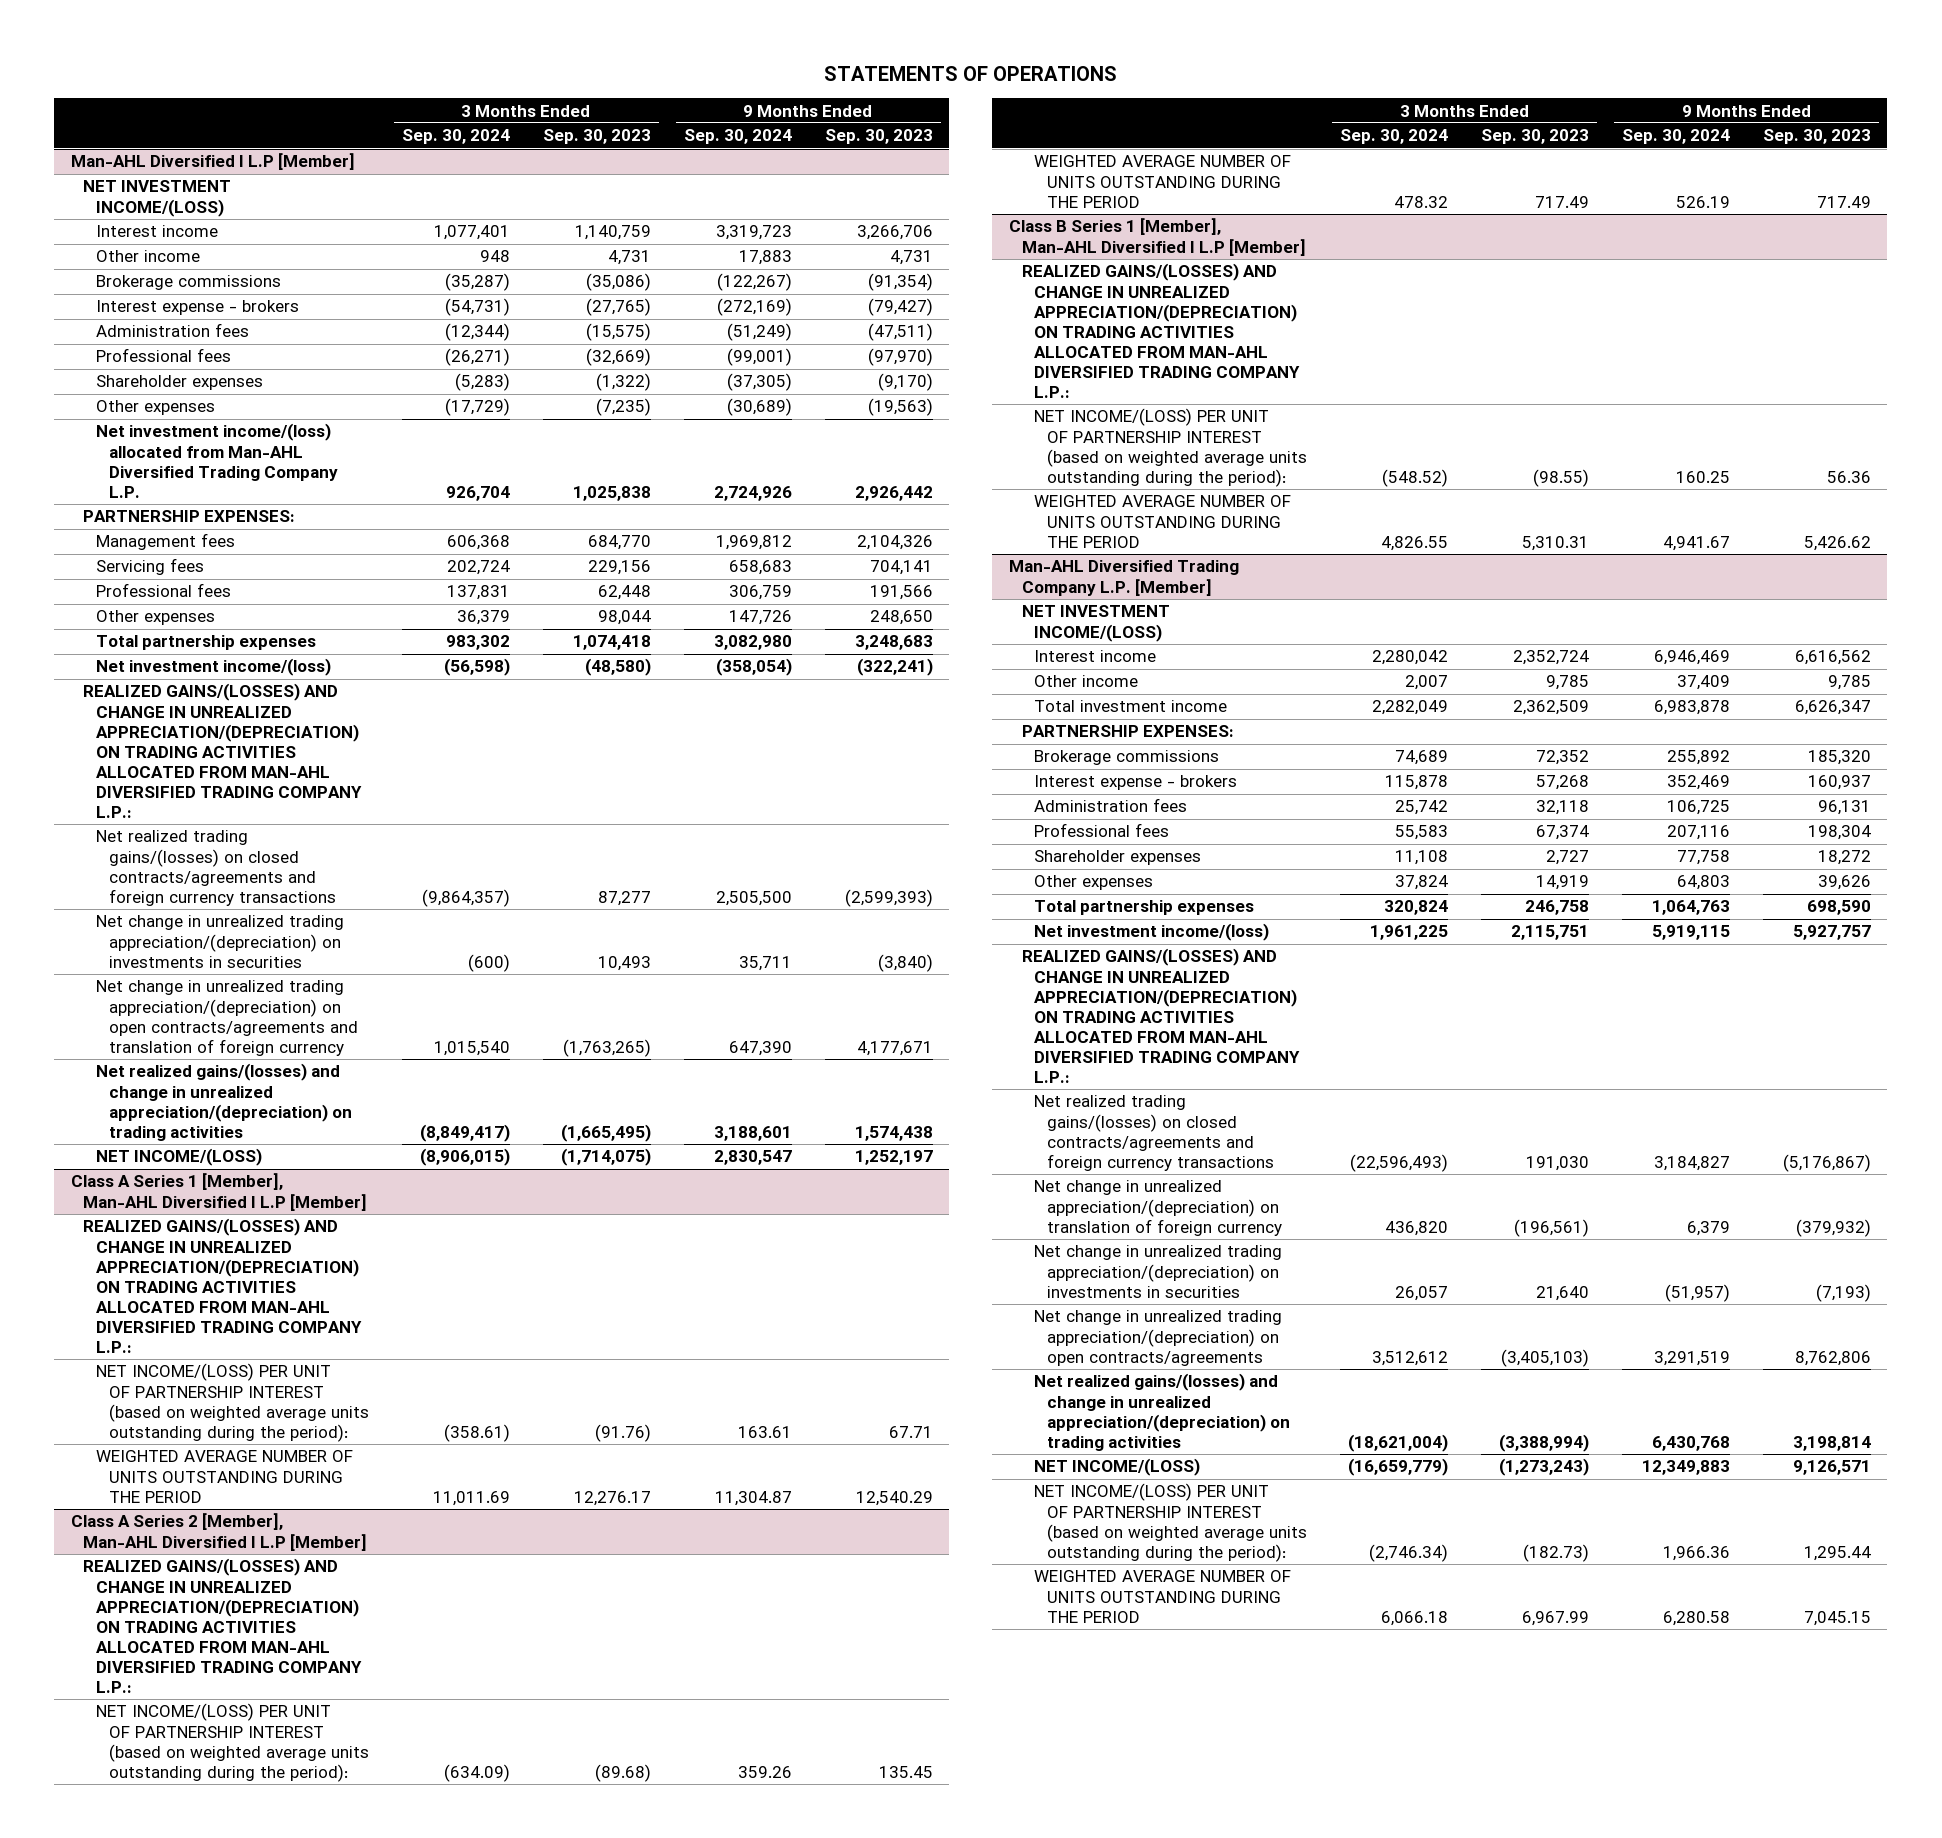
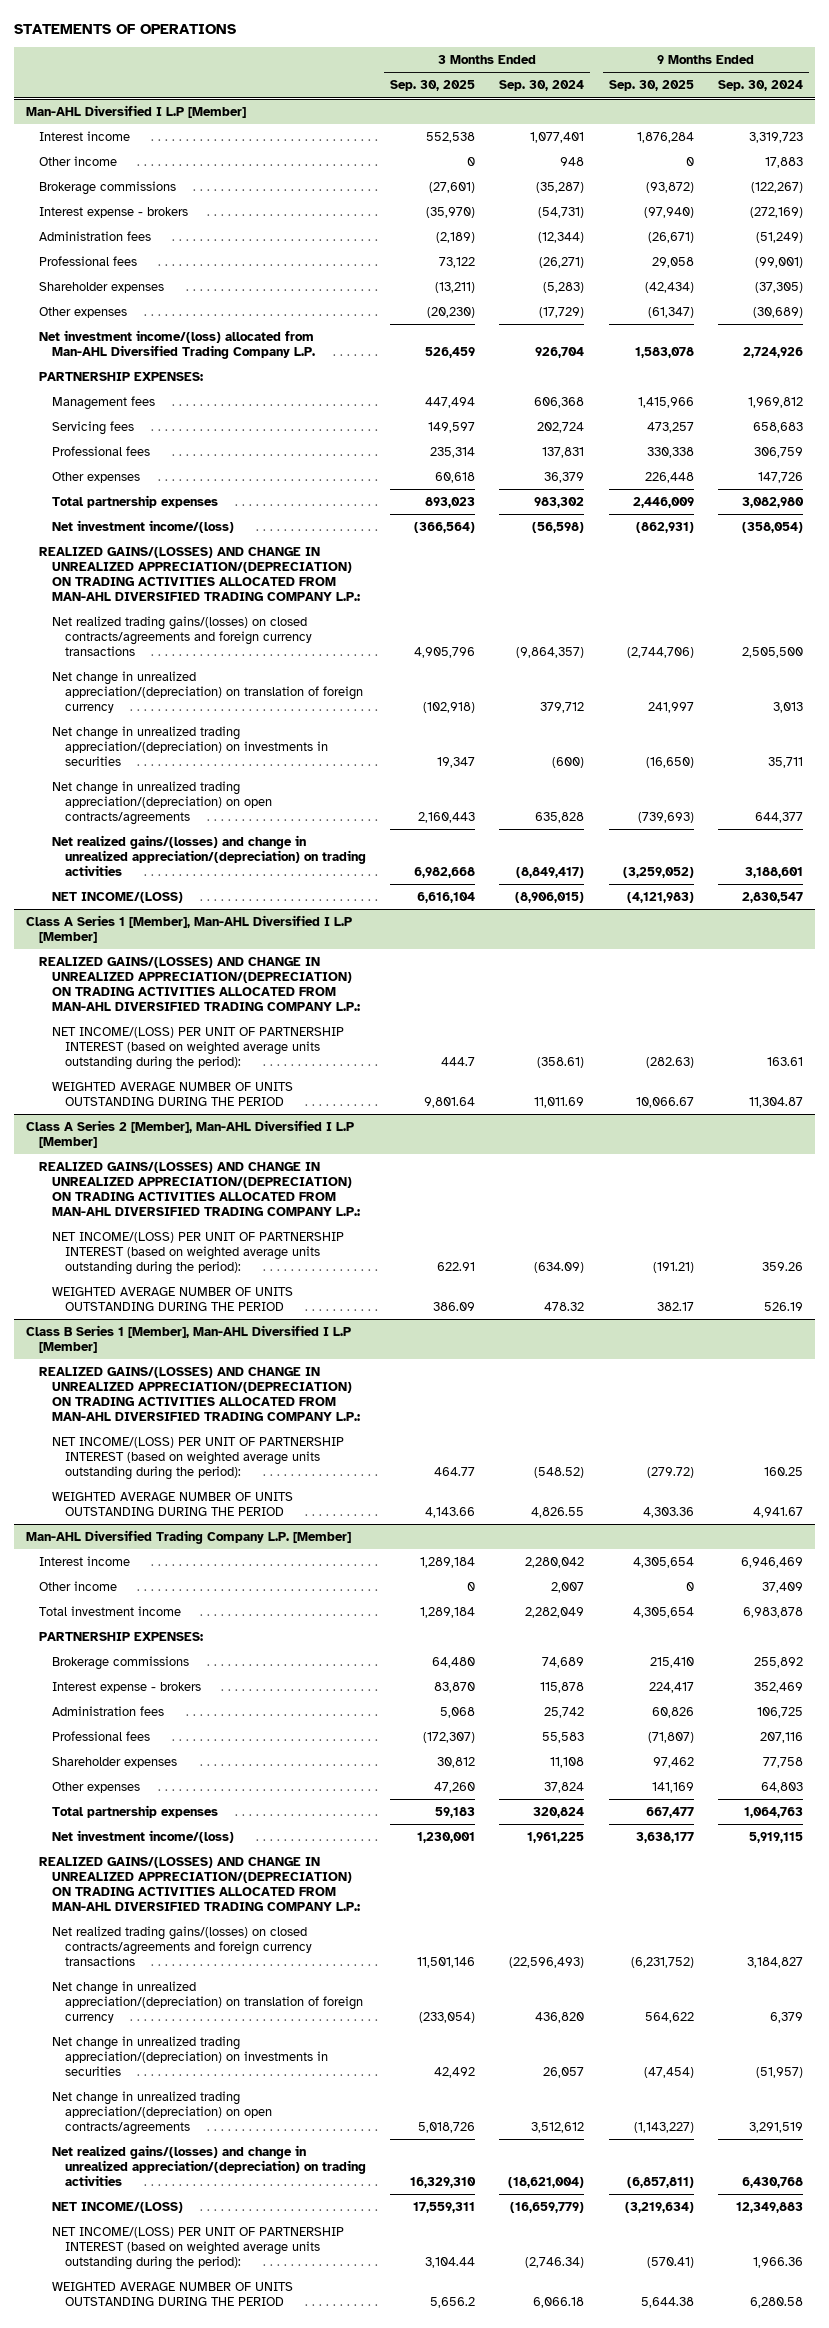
- | 3 Months Ended Sep. 30, 2024 | 3 Months Ended Sep. 30, 2023 | 9 Months Ended Sep. 30, 2024 | 9 Months Ended Sep. 30, 2023
+ | 3 Months Ended Sep. 30, 2025 | 3 Months Ended Sep. 30, 2024 | 9 Months Ended Sep. 30, 2025 | 9 Months Ended Sep. 30, 2024
@ Man-AHL Diversified I L.P [Member]
- NET INVESTMENT INCOME/(LOSS)
+ Net change in unrealized appreciation/(depreciation) on translation of foreign currency | (102,918) | 379,712 | 241,997 | 3,013
- Net change in unrealized trading appreciation/(depreciation) on open contracts/agreements and translation of foreign currency | 1,015,540 | (1,763,265) | 647,390 | 4,177,671
+ Net change in unrealized trading appreciation/(depreciation) on open contracts/agreements | 2,160,443 | 635,828 | (739,693) | 644,377
@ Man-AHL Diversified Trading Company L.P. [Member]
- NET INVESTMENT INCOME/(LOSS)

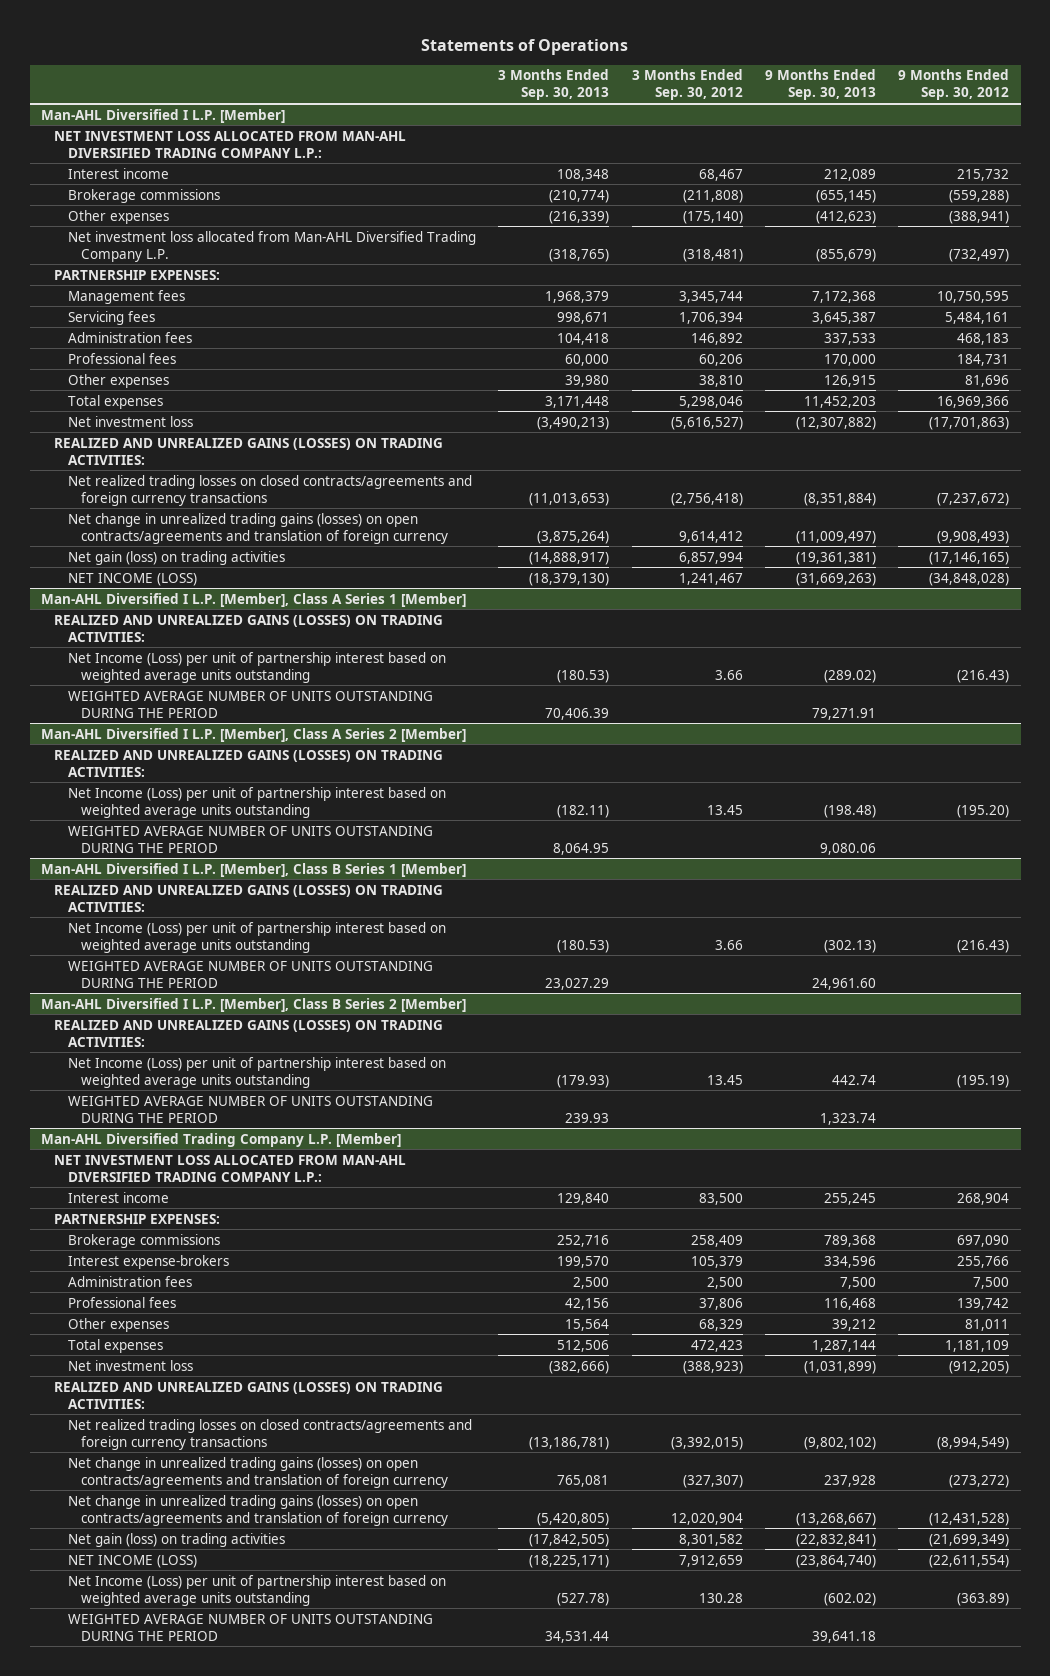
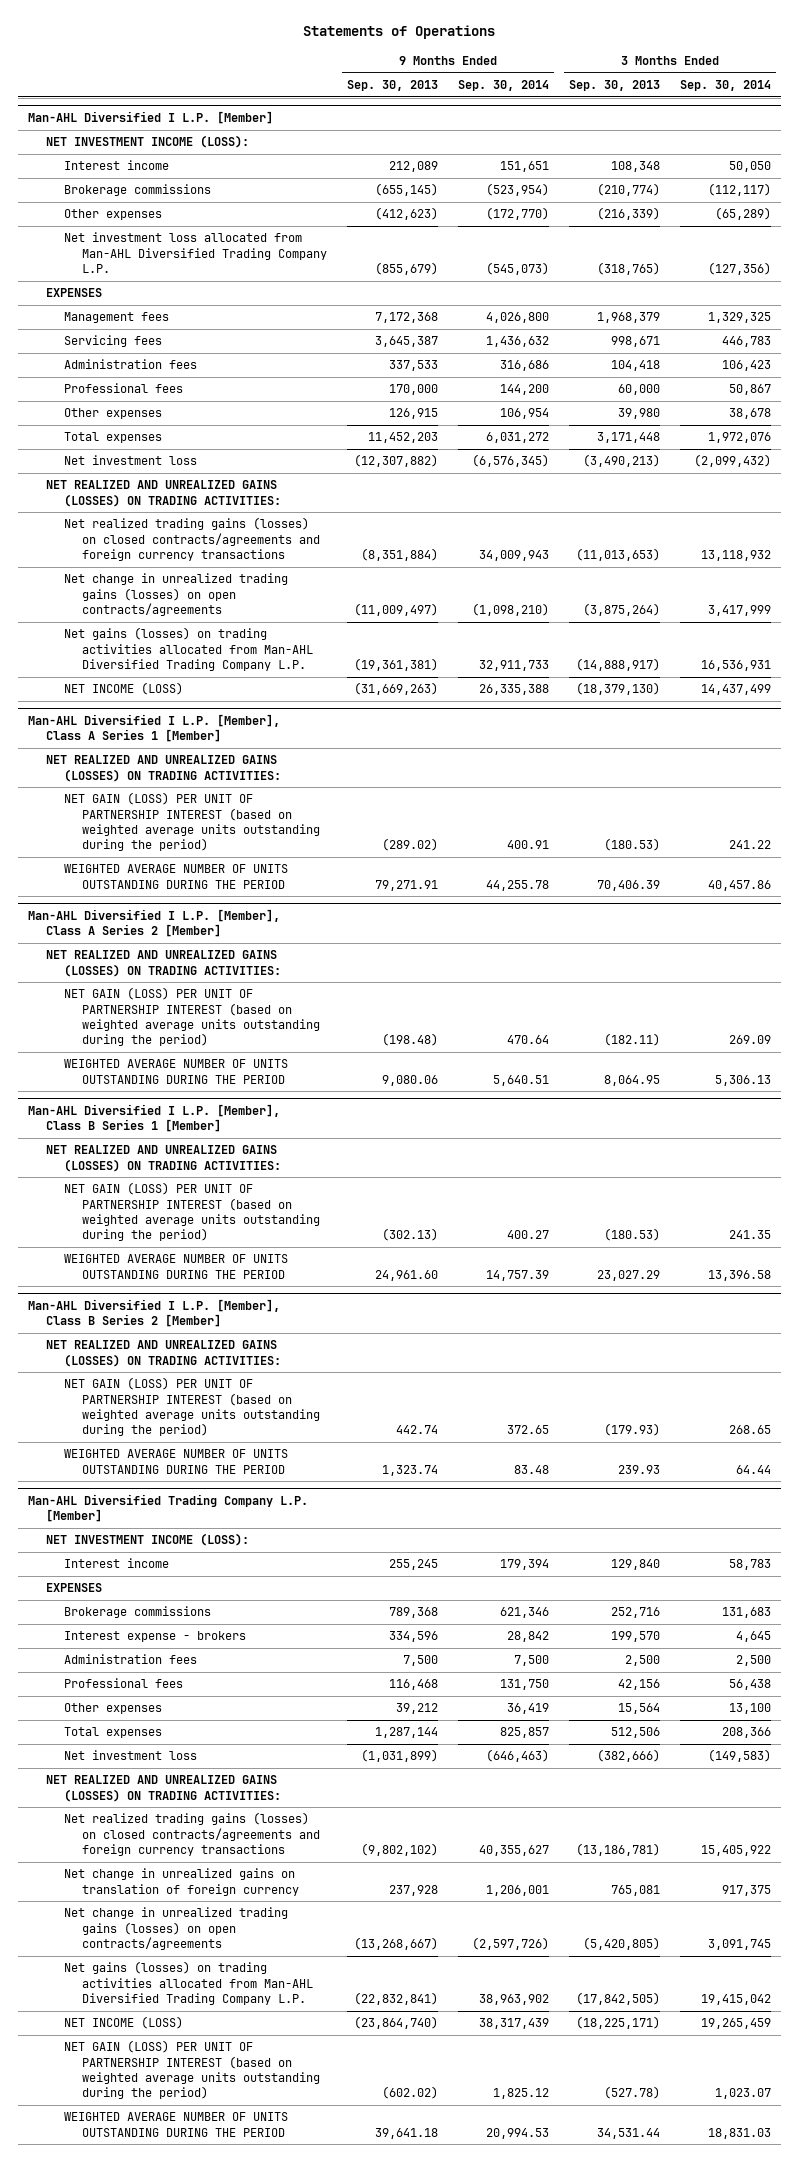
- | 3 Months Ended Sep. 30, 2013 | 3 Months Ended Sep. 30, 2012 | 9 Months Ended Sep. 30, 2013 | 9 Months Ended Sep. 30, 2012
+ | 9 Months Ended Sep. 30, 2013 | 9 Months Ended Sep. 30, 2014 | 3 Months Ended Sep. 30, 2013 | 3 Months Ended Sep. 30, 2014
@ Man-AHL Diversified I L.P. [Member]
- NET INVESTMENT LOSS ALLOCATED FROM MAN-AHL DIVERSIFIED TRADING COMPANY L.P.:
+ NET INVESTMENT INCOME (LOSS):
- PARTNERSHIP EXPENSES:
+ EXPENSES
- REALIZED AND UNREALIZED GAINS (LOSSES) ON TRADING ACTIVITIES:
- Net realized trading losses on closed contracts/agreements and foreign currency transactions | (11,013,653) | (2,756,418) | (8,351,884) | (7,237,672)
- Net change in unrealized trading gains (losses) on open contracts/agreements and translation of foreign currency | (3,875,264) | 9,614,412 | (11,009,497) | (9,908,493)
- Net gain (loss) on trading activities | (14,888,917) | 6,857,994 | (19,361,381) | (17,146,165)
+ NET REALIZED AND UNREALIZED GAINS (LOSSES) ON TRADING ACTIVITIES:
+ Net realized trading gains (losses) on closed contracts/agreements and foreign currency transactions | (8,351,884) | 34,009,943 | (11,013,653) | 13,118,932
+ Net change in unrealized trading gains (losses) on open contracts/agreements | (11,009,497) | (1,098,210) | (3,875,264) | 3,417,999
+ Net gains (losses) on trading activities allocated from Man-AHL Diversified Trading Company L.P. | (19,361,381) | 32,911,733 | (14,888,917) | 16,536,931
@ Man-AHL Diversified I L.P. [Member], Class A Series 1 [Member]
- REALIZED AND UNREALIZED GAINS (LOSSES) ON TRADING ACTIVITIES:
- Net Income (Loss) per unit of partnership interest based on weighted average units outstanding | (180.53) | 3.66 | (289.02) | (216.43)
+ NET REALIZED AND UNREALIZED GAINS (LOSSES) ON TRADING ACTIVITIES:
+ NET GAIN (LOSS) PER UNIT OF PARTNERSHIP INTEREST (based on weighted average units outstanding during the period) | (289.02) | 400.91 | (180.53) | 241.22
@ Man-AHL Diversified I L.P. [Member], Class A Series 2 [Member]
- REALIZED AND UNREALIZED GAINS (LOSSES) ON TRADING ACTIVITIES:
- Net Income (Loss) per unit of partnership interest based on weighted average units outstanding | (182.11) | 13.45 | (198.48) | (195.20)
+ NET REALIZED AND UNREALIZED GAINS (LOSSES) ON TRADING ACTIVITIES:
+ NET GAIN (LOSS) PER UNIT OF PARTNERSHIP INTEREST (based on weighted average units outstanding during the period) | (198.48) | 470.64 | (182.11) | 269.09
@ Man-AHL Diversified I L.P. [Member], Class B Series 1 [Member]
- REALIZED AND UNREALIZED GAINS (LOSSES) ON TRADING ACTIVITIES:
- Net Income (Loss) per unit of partnership interest based on weighted average units outstanding | (180.53) | 3.66 | (302.13) | (216.43)
+ NET REALIZED AND UNREALIZED GAINS (LOSSES) ON TRADING ACTIVITIES:
+ NET GAIN (LOSS) PER UNIT OF PARTNERSHIP INTEREST (based on weighted average units outstanding during the period) | (302.13) | 400.27 | (180.53) | 241.35
@ Man-AHL Diversified I L.P. [Member], Class B Series 2 [Member]
- REALIZED AND UNREALIZED GAINS (LOSSES) ON TRADING ACTIVITIES:
- Net Income (Loss) per unit of partnership interest based on weighted average units outstanding | (179.93) | 13.45 | 442.74 | (195.19)
+ NET REALIZED AND UNREALIZED GAINS (LOSSES) ON TRADING ACTIVITIES:
+ NET GAIN (LOSS) PER UNIT OF PARTNERSHIP INTEREST (based on weighted average units outstanding during the period) | 442.74 | 372.65 | (179.93) | 268.65
@ Man-AHL Diversified Trading Company L.P. [Member]
- NET INVESTMENT LOSS ALLOCATED FROM MAN-AHL DIVERSIFIED TRADING COMPANY L.P.:
+ NET INVESTMENT INCOME (LOSS):
- PARTNERSHIP EXPENSES:
+ EXPENSES
- Interest expense-brokers | 199,570 | 105,379 | 334,596 | 255,766
+ Interest expense - brokers | 334,596 | 28,842 | 199,570 | 4,645
- REALIZED AND UNREALIZED GAINS (LOSSES) ON TRADING ACTIVITIES:
- Net realized trading losses on closed contracts/agreements and foreign currency transactions | (13,186,781) | (3,392,015) | (9,802,102) | (8,994,549)
- Net change in unrealized trading gains (losses) on open contracts/agreements and translation of foreign currency | 765,081 | (327,307) | 237,928 | (273,272)
- Net change in unrealized trading gains (losses) on open contracts/agreements and translation of foreign currency | (5,420,805) | 12,020,904 | (13,268,667) | (12,431,528)
- Net gain (loss) on trading activities | (17,842,505) | 8,301,582 | (22,832,841) | (21,699,349)
+ NET REALIZED AND UNREALIZED GAINS (LOSSES) ON TRADING ACTIVITIES:
+ Net realized trading gains (losses) on closed contracts/agreements and foreign currency transactions | (9,802,102) | 40,355,627 | (13,186,781) | 15,405,922
+ Net change in unrealized gains on translation of foreign currency | 237,928 | 1,206,001 | 765,081 | 917,375
+ Net change in unrealized trading gains (losses) on open contracts/agreements | (13,268,667) | (2,597,726) | (5,420,805) | 3,091,745
+ Net gains (losses) on trading activities allocated from Man-AHL Diversified Trading Company L.P. | (22,832,841) | 38,963,902 | (17,842,505) | 19,415,042
- Net Income (Loss) per unit of partnership interest based on weighted average units outstanding | (527.78) | 130.28 | (602.02) | (363.89)
+ NET GAIN (LOSS) PER UNIT OF PARTNERSHIP INTEREST (based on weighted average units outstanding during the period) | (602.02) | 1,825.12 | (527.78) | 1,023.07

